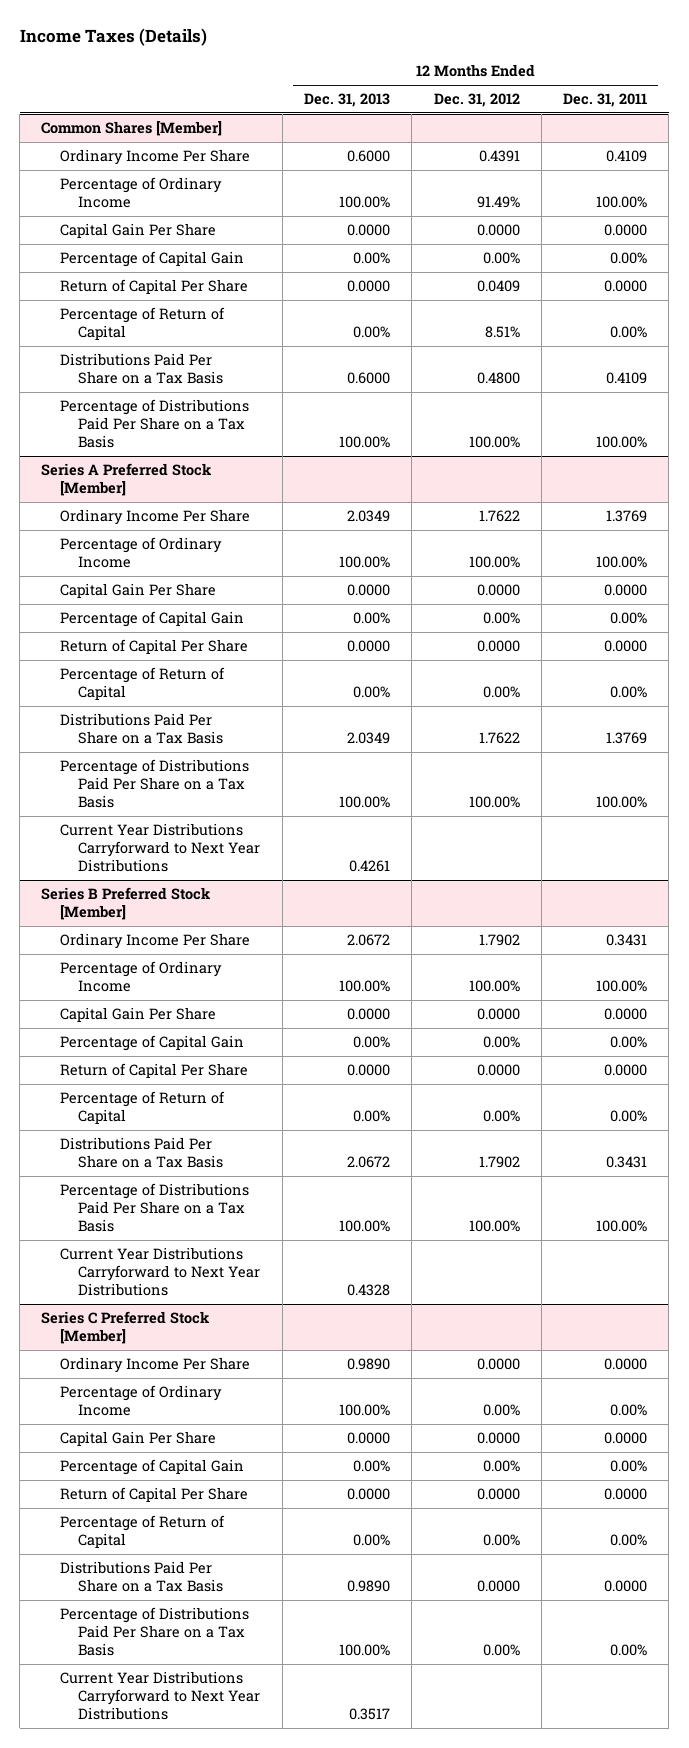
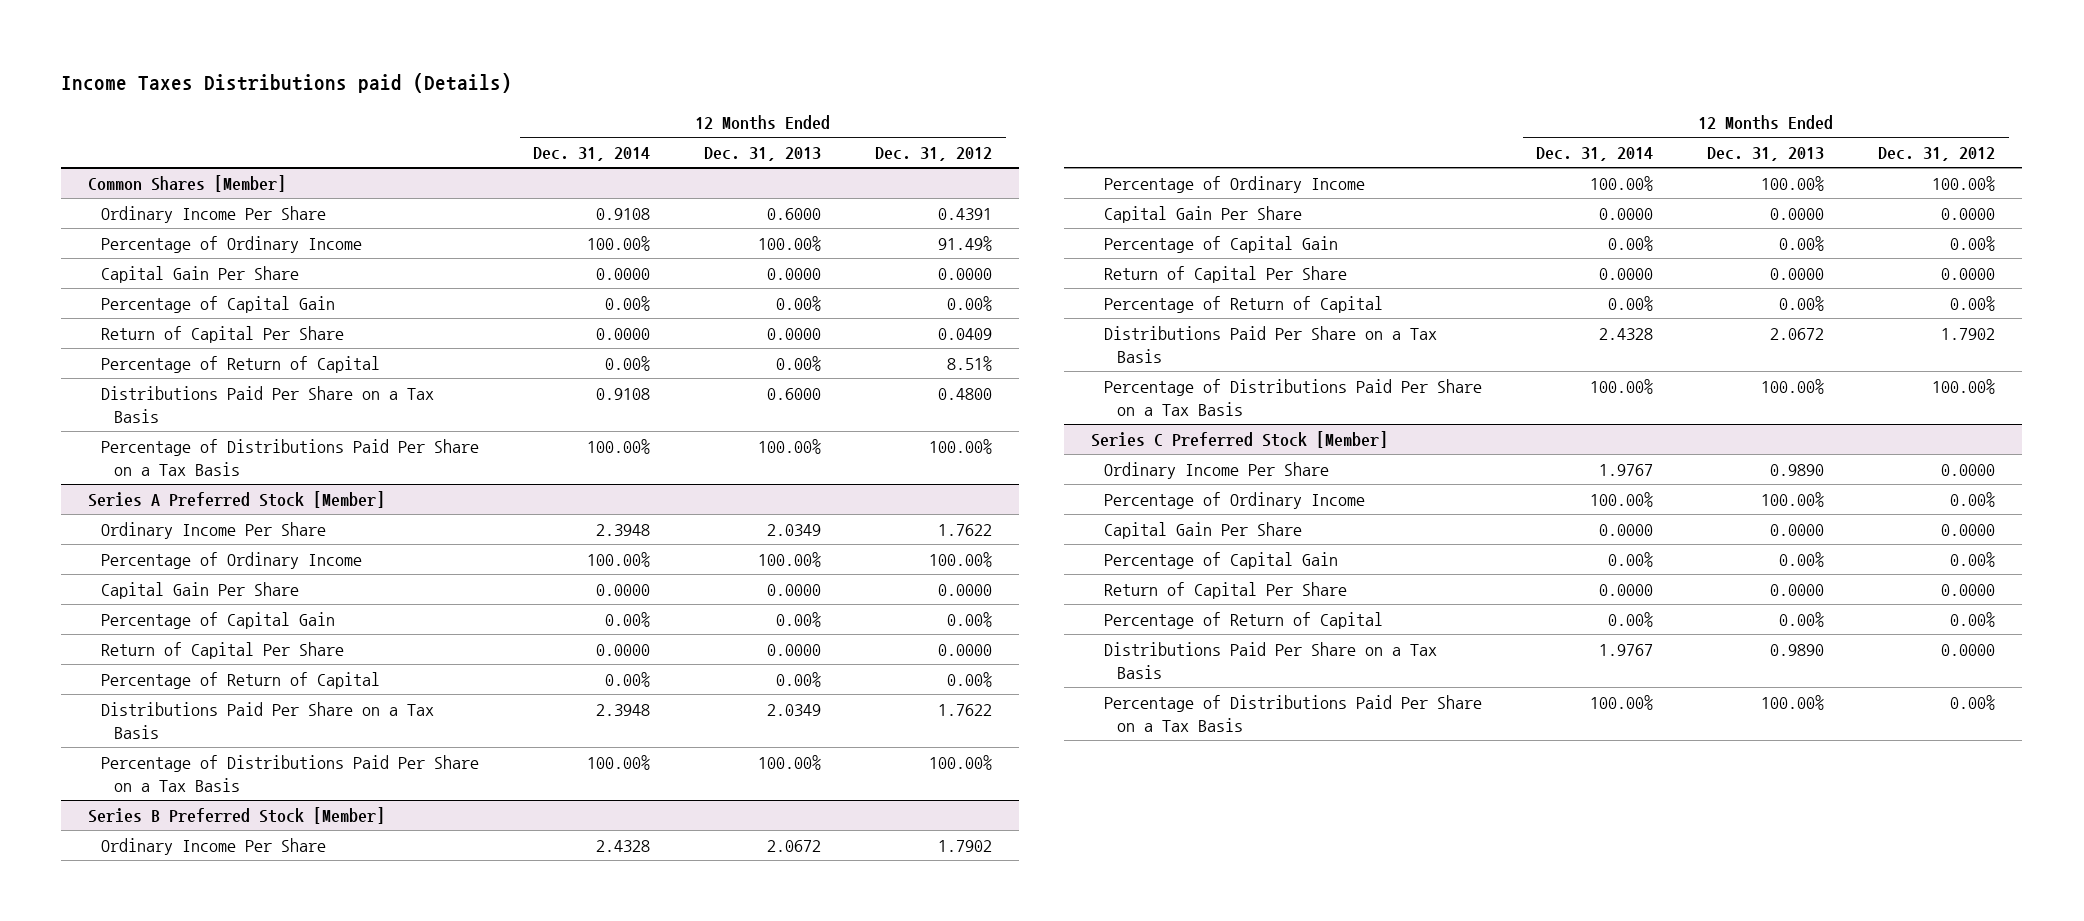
- Income Taxes (Details)
+ Income Taxes Distributions paid (Details)
- | 12 Months Ended Dec. 31, 2013 | 12 Months Ended Dec. 31, 2012 | 12 Months Ended Dec. 31, 2011
+ | 12 Months Ended Dec. 31, 2014 | 12 Months Ended Dec. 31, 2013 | 12 Months Ended Dec. 31, 2012
@ Series A Preferred Stock [Member]
- Current Year Distributions Carryforward to Next Year Distributions | 0.4261 | |
@ Series B Preferred Stock [Member]
- Current Year Distributions Carryforward to Next Year Distributions | 0.4328 | |
@ Series C Preferred Stock [Member]
- Current Year Distributions Carryforward to Next Year Distributions | 0.3517 | |

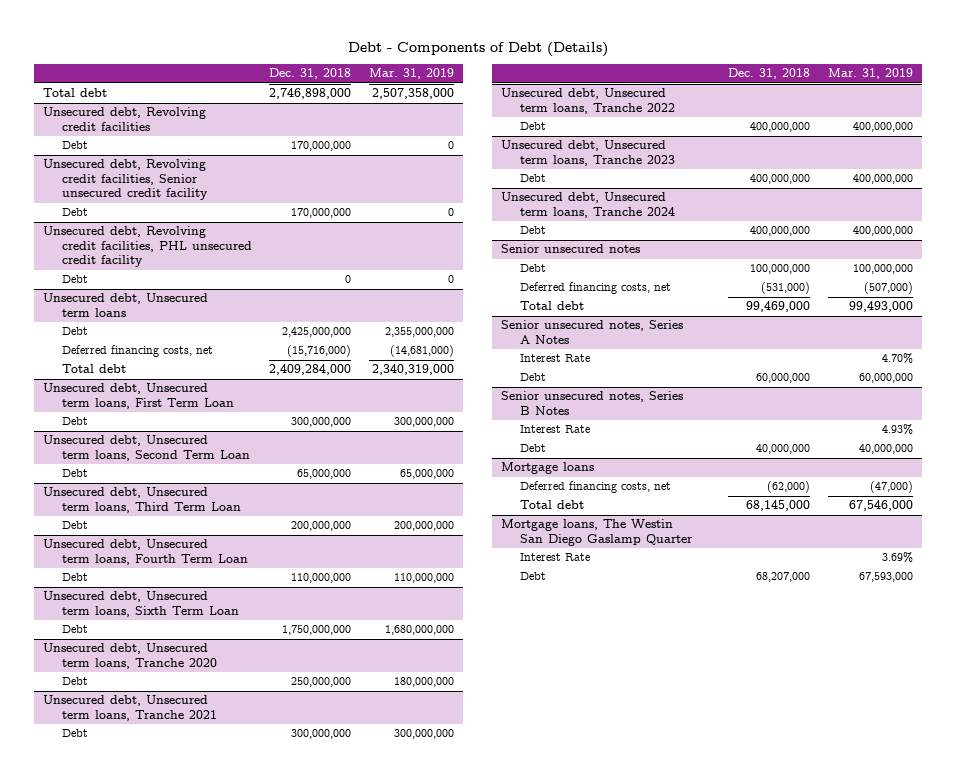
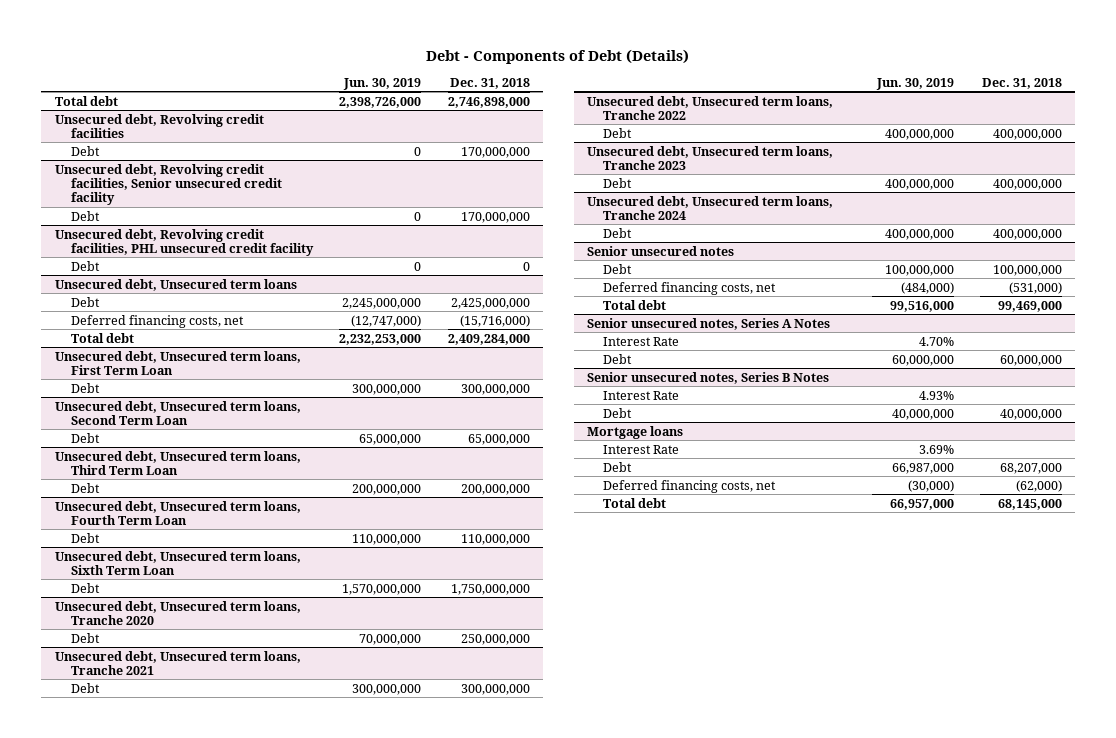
- | Dec. 31, 2018 | Mar. 31, 2019
+ | Jun. 30, 2019 | Dec. 31, 2018
- Mortgage loans, The Westin San Diego Gaslamp Quarter
@ Mortgage loans
moved down: Deferred financing costs, net | (30,000) | (62,000)
moved down: Total debt | 66,957,000 | 68,145,000

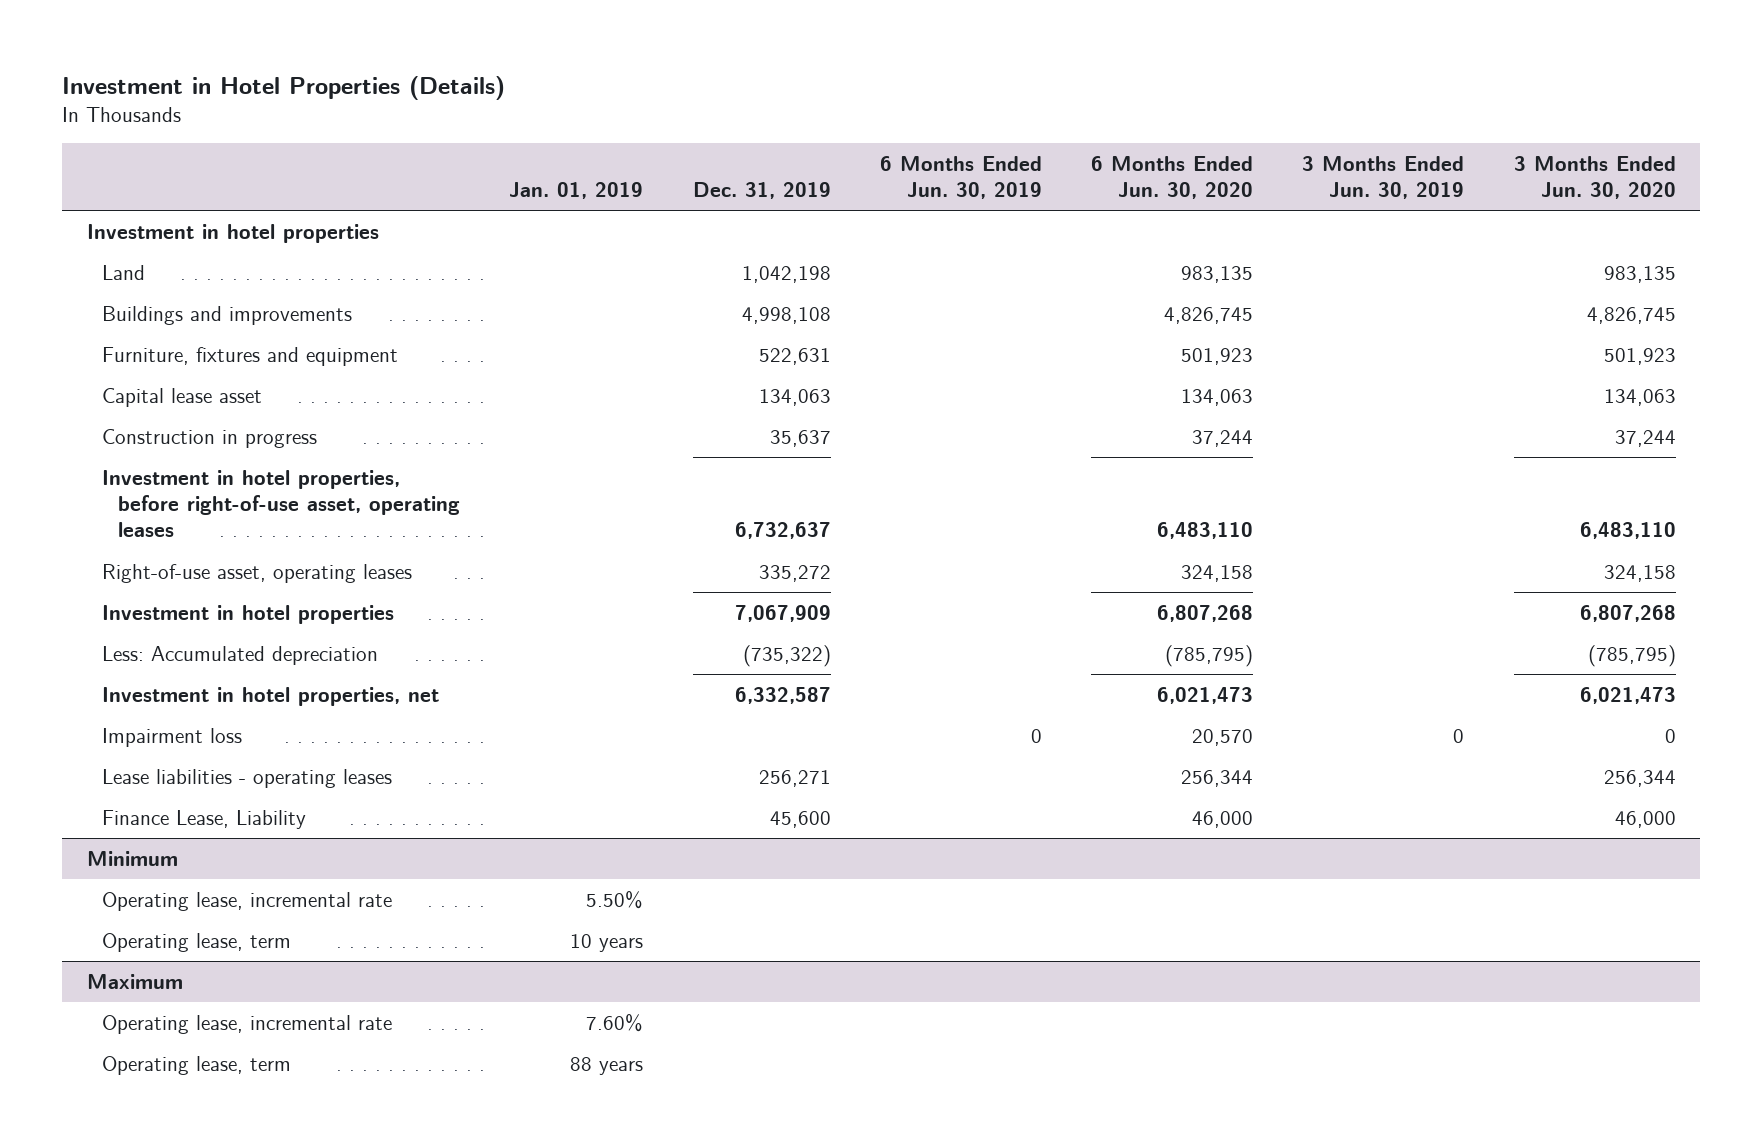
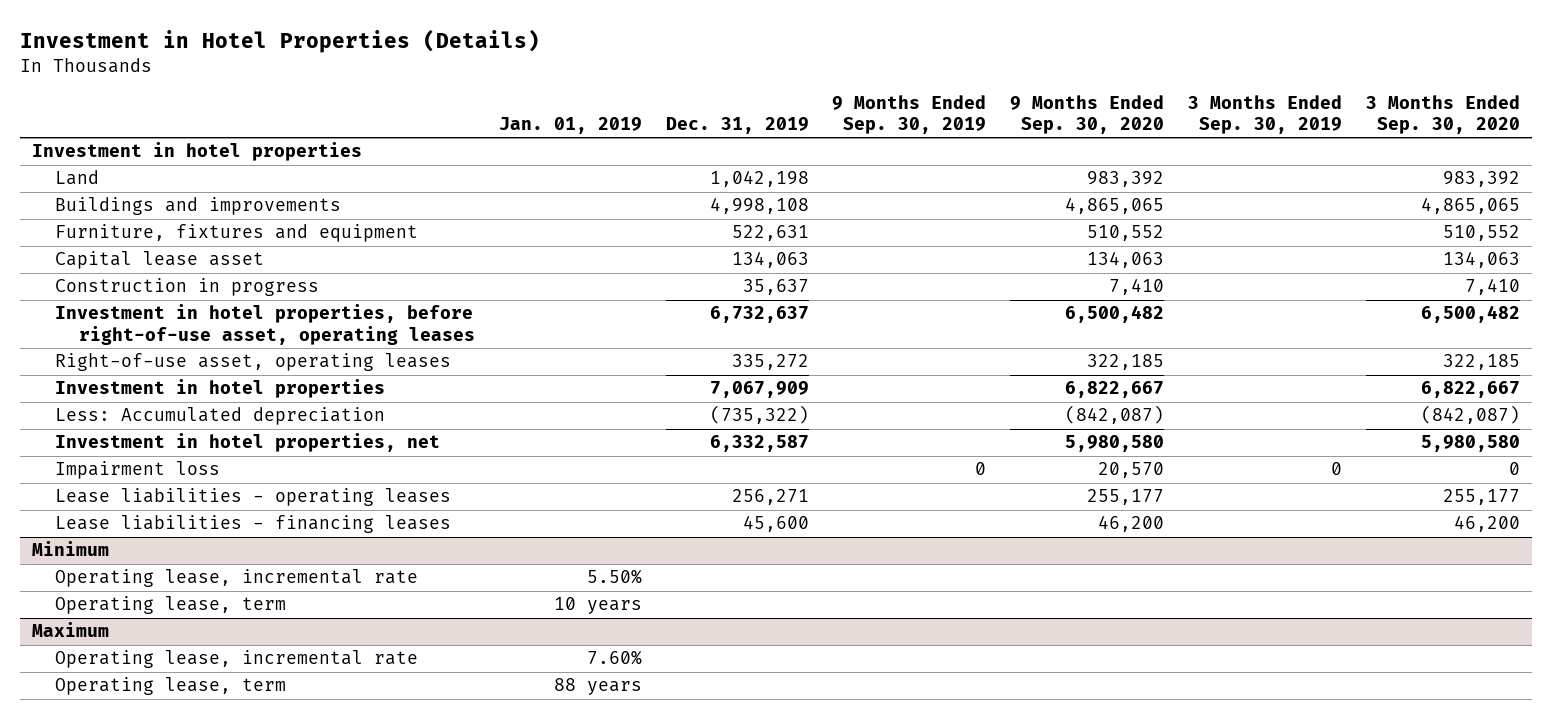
- | Jan. 01, 2019 | Dec. 31, 2019 | 6 Months Ended Jun. 30, 2019 | 6 Months Ended Jun. 30, 2020 | 3 Months Ended Jun. 30, 2019 | 3 Months Ended Jun. 30, 2020
+ | Jan. 01, 2019 | Dec. 31, 2019 | 9 Months Ended Sep. 30, 2019 | 9 Months Ended Sep. 30, 2020 | 3 Months Ended Sep. 30, 2019 | 3 Months Ended Sep. 30, 2020
- Finance Lease, Liability | | 45,600 | | 46,000 | | 46,000
+ Lease liabilities - financing leases | | 45,600 | | 46,200 | | 46,200

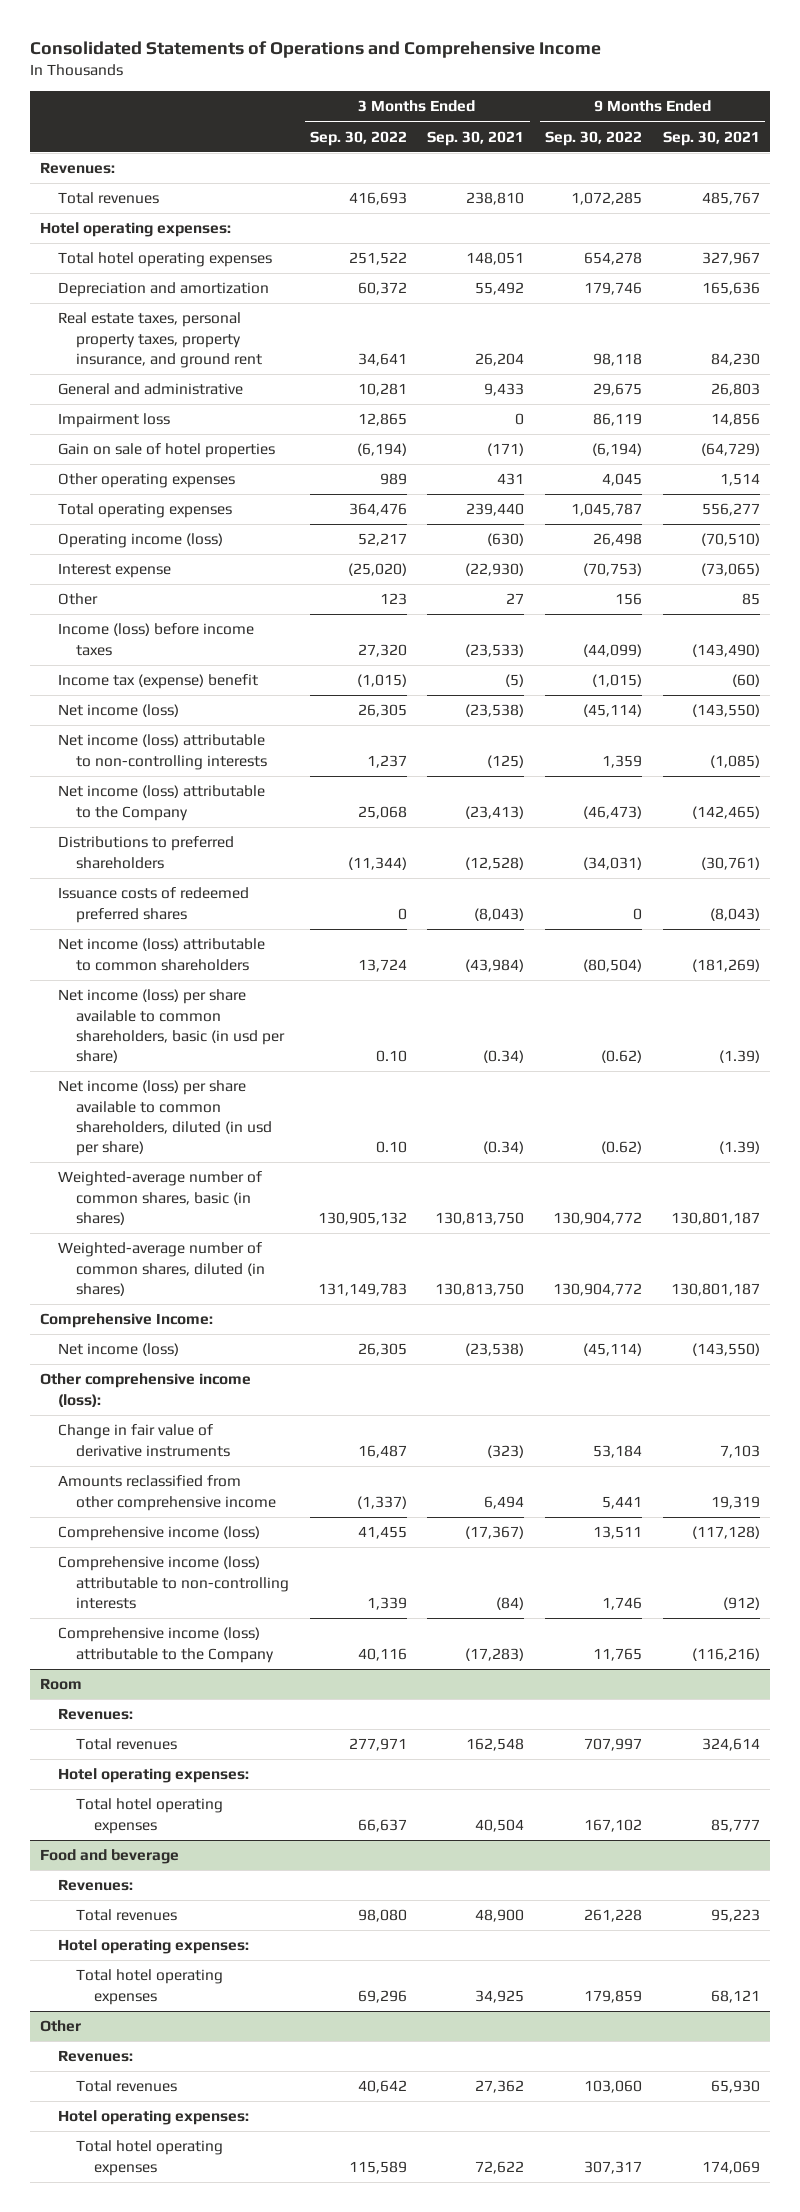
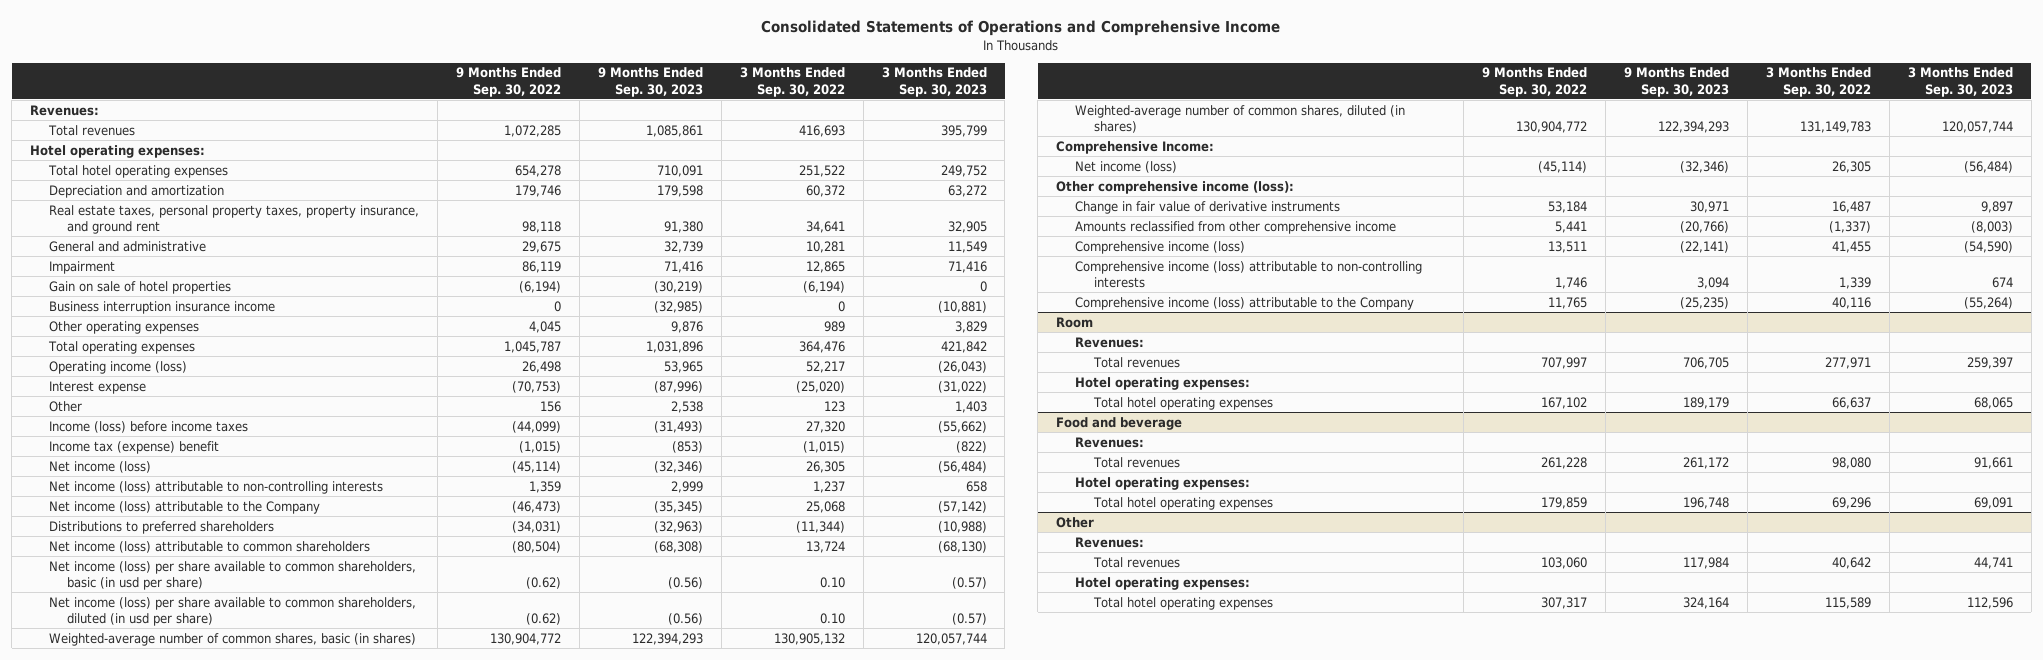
- | 3 Months Ended Sep. 30, 2022 | 3 Months Ended Sep. 30, 2021 | 9 Months Ended Sep. 30, 2022 | 9 Months Ended Sep. 30, 2021
+ | 9 Months Ended Sep. 30, 2022 | 9 Months Ended Sep. 30, 2023 | 3 Months Ended Sep. 30, 2022 | 3 Months Ended Sep. 30, 2023
- Impairment loss | 12,865 | 0 | 86,119 | 14,856
+ Impairment | 86,119 | 71,416 | 12,865 | 71,416
+ Business interruption insurance income | 0 | (32,985) | 0 | (10,881)
- Issuance costs of redeemed preferred shares | 0 | (8,043) | 0 | (8,043)

